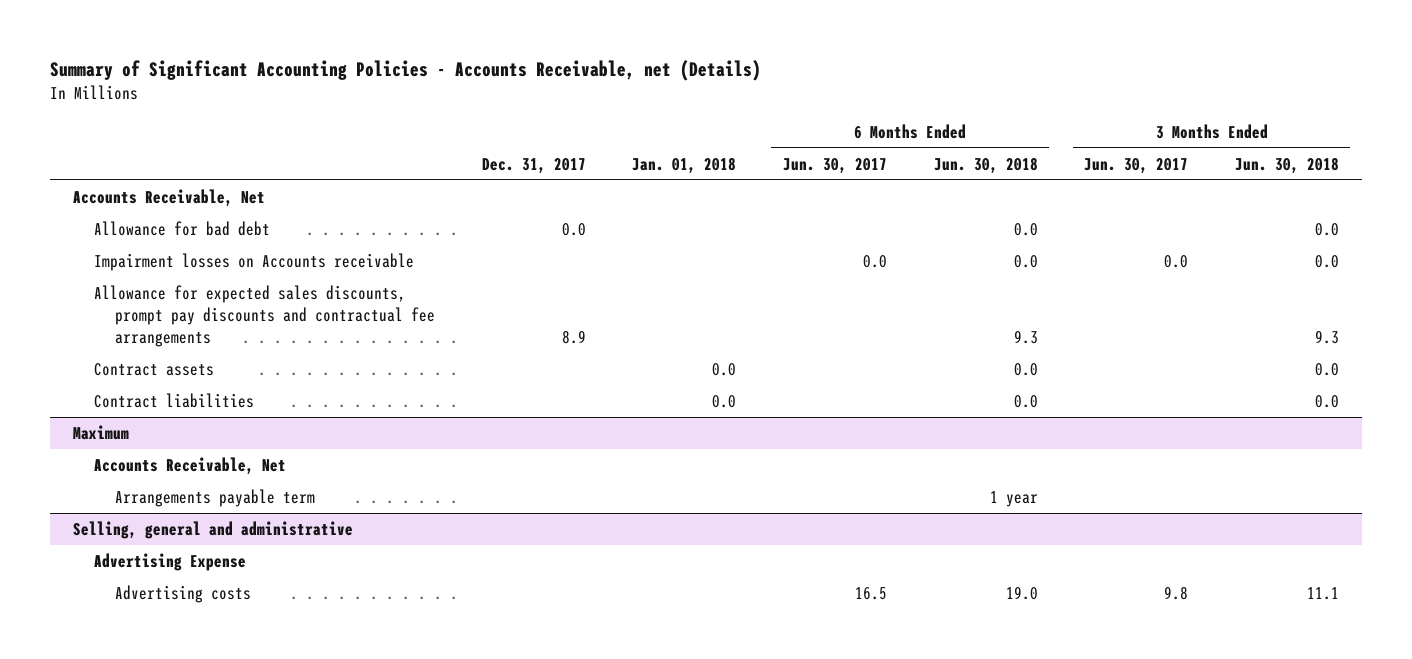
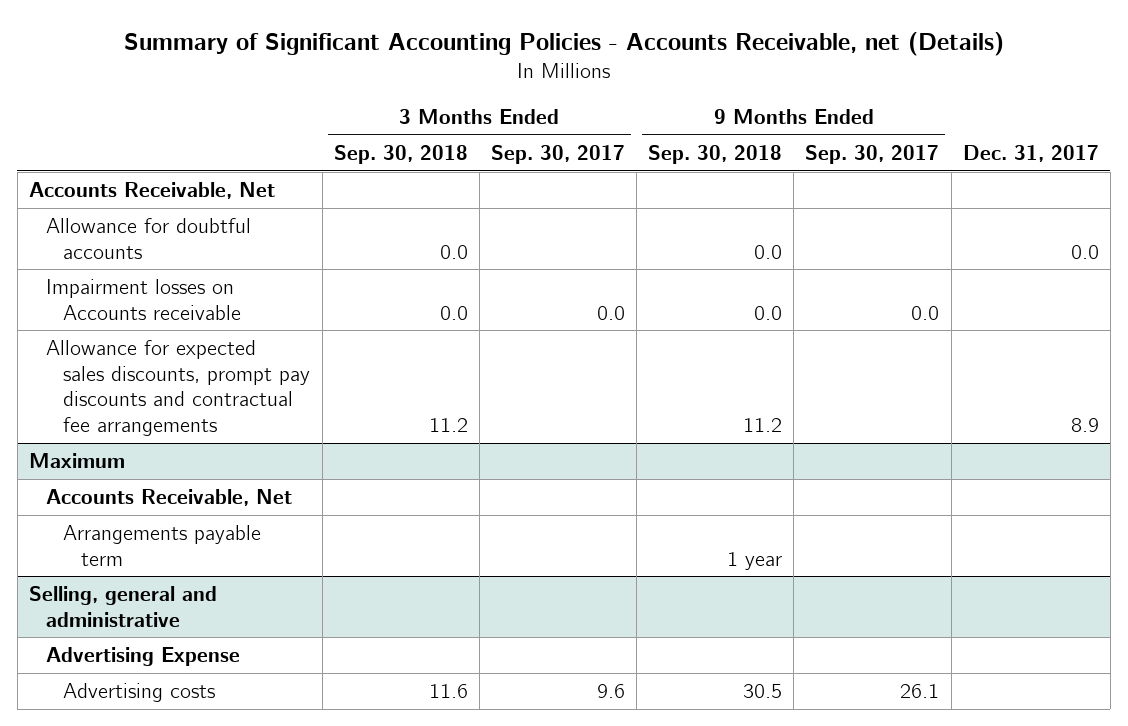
- | Dec. 31, 2017 | Jan. 01, 2018 | 6 Months Ended Jun. 30, 2017 | 6 Months Ended Jun. 30, 2018 | 3 Months Ended Jun. 30, 2017 | 3 Months Ended Jun. 30, 2018
+ | 3 Months Ended Sep. 30, 2018 | 3 Months Ended Sep. 30, 2017 | 9 Months Ended Sep. 30, 2018 | 9 Months Ended Sep. 30, 2017 | Dec. 31, 2017
- Allowance for bad debt | 0.0 | | | 0.0 | | 0.0
+ Allowance for doubtful accounts | 0.0 | | 0.0 | | 0.0
- Contract assets | | 0.0 | | 0.0 | | 0.0
- Contract liabilities | | 0.0 | | 0.0 | | 0.0

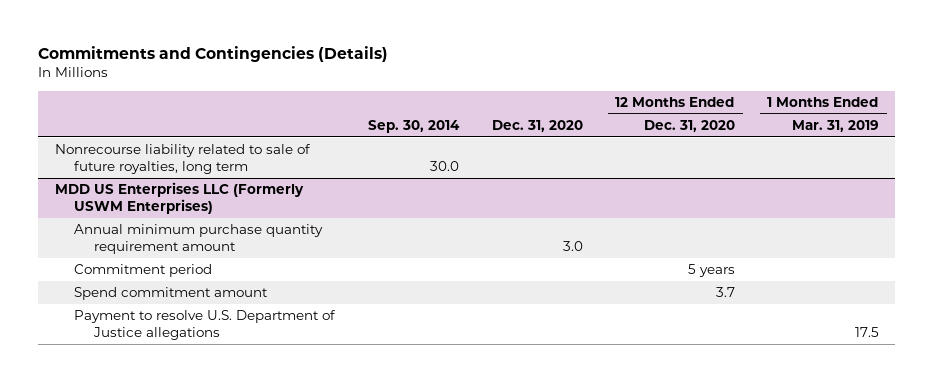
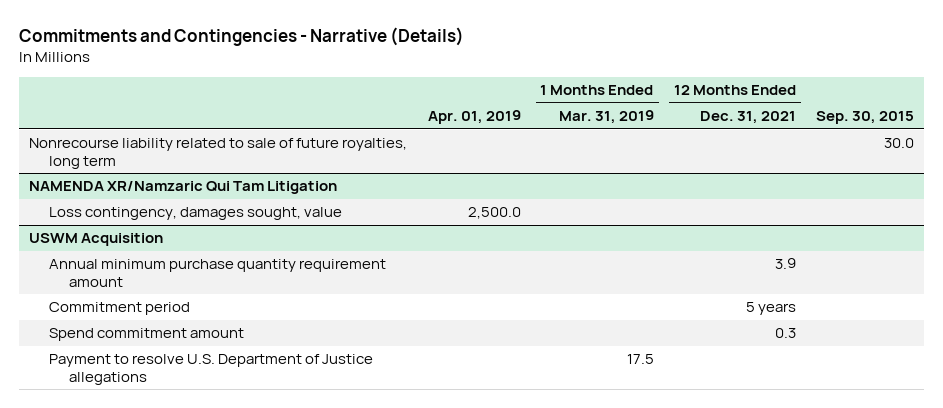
- Commitments and Contingencies (Details)
+ Commitments and Contingencies - Narrative (Details)
- | Sep. 30, 2014 | Dec. 31, 2020 | 12 Months Ended Dec. 31, 2020 | 1 Months Ended Mar. 31, 2019
+ | Apr. 01, 2019 | 1 Months Ended Mar. 31, 2019 | 12 Months Ended Dec. 31, 2021 | Sep. 30, 2015
- MDD US Enterprises LLC (Formerly USWM Enterprises)
+ NAMENDA XR/Namzaric Qui Tam Litigation
+ Loss contingency, damages sought, value | 2,500.0 | | |
+ USWM Acquisition

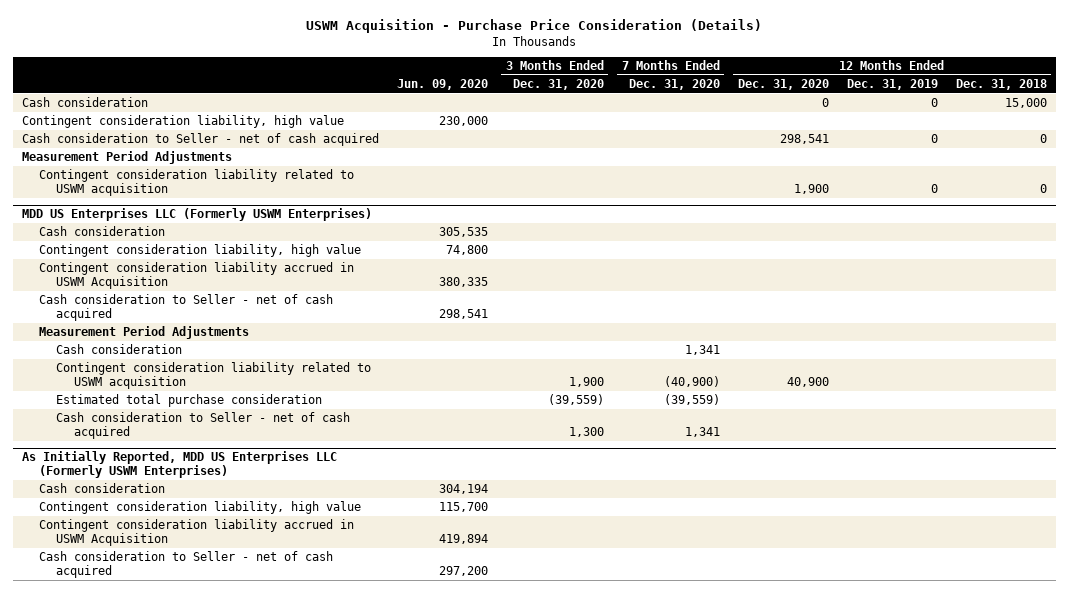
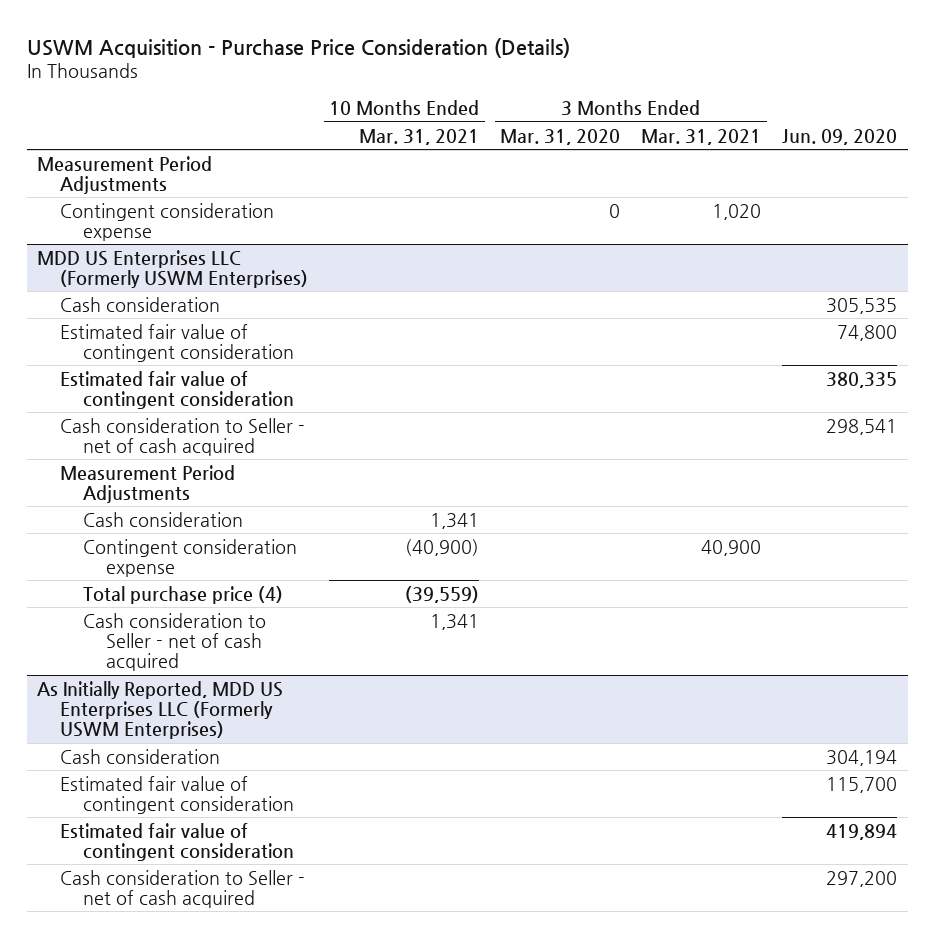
- | Jun. 09, 2020 | 3 Months Ended Dec. 31, 2020 | 7 Months Ended Dec. 31, 2020 | 12 Months Ended Dec. 31, 2020 | 12 Months Ended Dec. 31, 2019 | 12 Months Ended Dec. 31, 2018
+ | 10 Months Ended Mar. 31, 2021 | 3 Months Ended Mar. 31, 2020 | 3 Months Ended Mar. 31, 2021 | Jun. 09, 2020
- Cash consideration | | | | 0 | 0 | 15,000
- Contingent consideration liability, high value | 230,000 | | | | |
- Cash consideration to Seller - net of cash acquired | | | | 298,541 | 0 | 0
- Contingent consideration liability related to USWM acquisition | | | | 1,900 | 0 | 0
+ Contingent consideration expense | | 0 | 1,020 |
@ MDD US Enterprises LLC (Formerly USWM Enterprises)
- Contingent consideration liability, high value | 74,800 | | | | |
- Contingent consideration liability accrued in USWM Acquisition | 380,335 | | | | |
+ Estimated fair value of contingent consideration | | | | 74,800
+ Estimated fair value of contingent consideration | | | | 380,335
- Contingent consideration liability related to USWM acquisition | | 1,900 | (40,900) | 40,900 | |
- Estimated total purchase consideration | | (39,559) | (39,559) | | |
+ Contingent consideration expense | (40,900) | | 40,900 |
+ Total purchase price (4) | (39,559) | | |
@ As Initially Reported, MDD US Enterprises LLC (Formerly USWM Enterprises)
- Contingent consideration liability, high value | 115,700 | | | | |
- Contingent consideration liability accrued in USWM Acquisition | 419,894 | | | | |
+ Estimated fair value of contingent consideration | | | | 115,700
+ Estimated fair value of contingent consideration | | | | 419,894

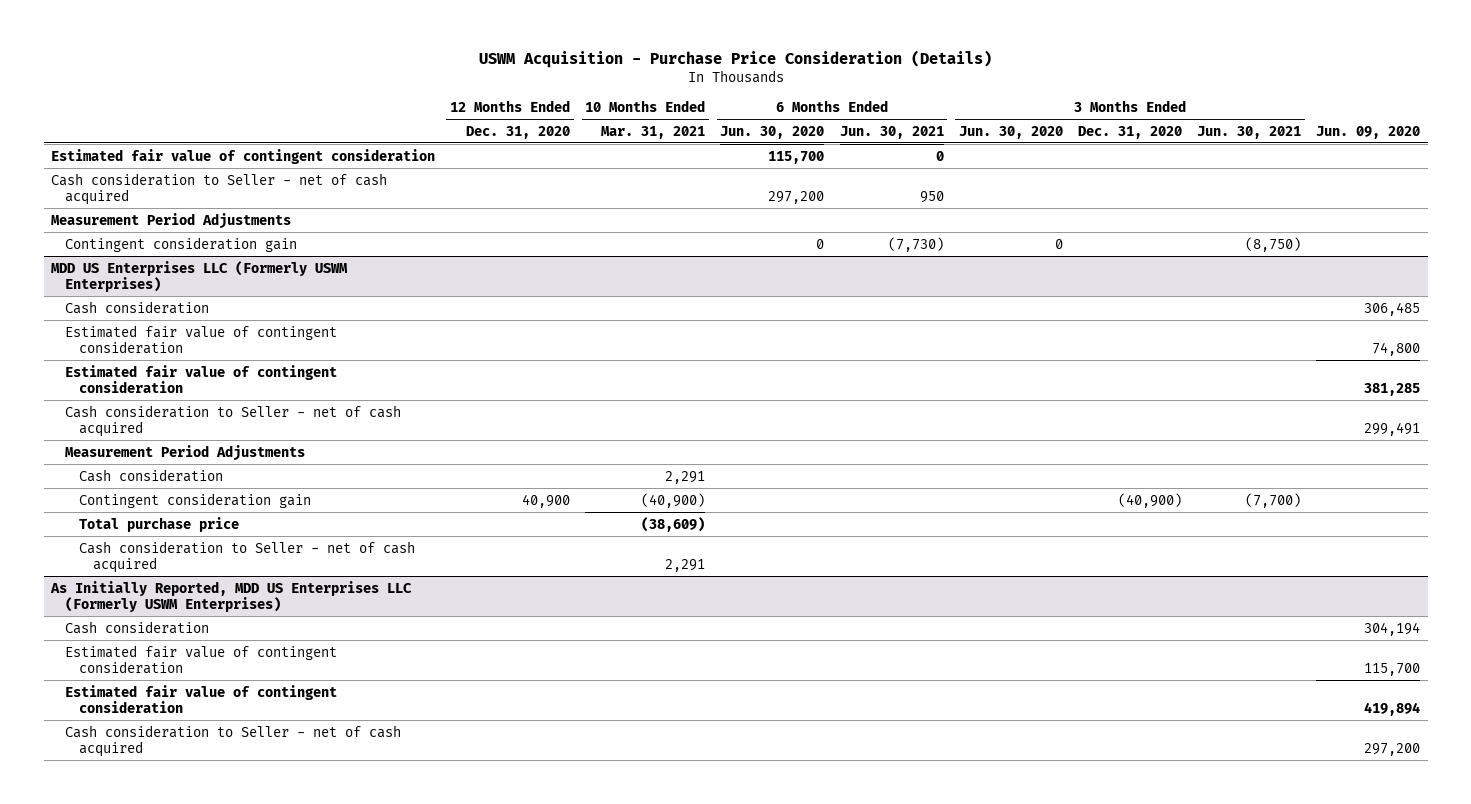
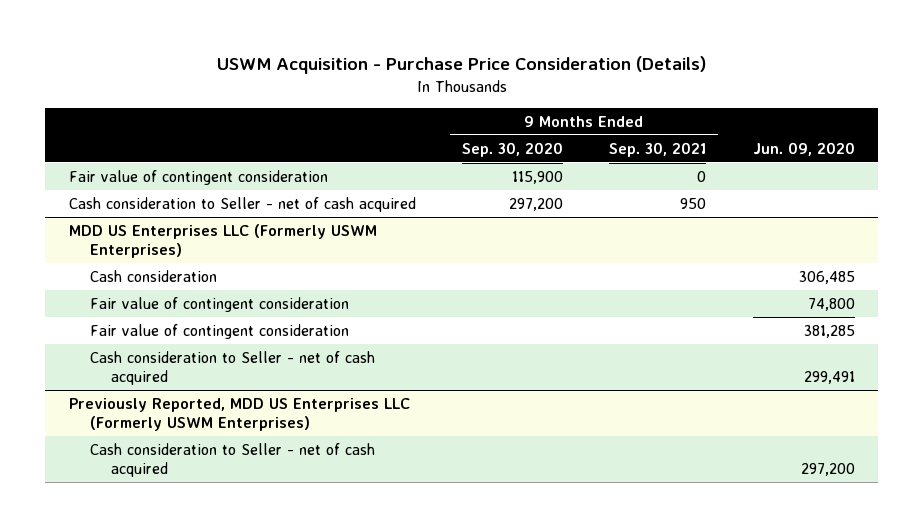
- | 12 Months Ended Dec. 31, 2020 | 10 Months Ended Mar. 31, 2021 | 6 Months Ended Jun. 30, 2020 | 6 Months Ended Jun. 30, 2021 | 3 Months Ended Jun. 30, 2020 | 3 Months Ended Dec. 31, 2020 | 3 Months Ended Jun. 30, 2021 | Jun. 09, 2020
+ | 9 Months Ended Sep. 30, 2020 | 9 Months Ended Sep. 30, 2021 | Jun. 09, 2020
- Estimated fair value of contingent consideration | | | 115,700 | 0 | | | |
+ Fair value of contingent consideration | 115,900 | 0 |
- Measurement Period Adjustments
- Contingent consideration gain | | | 0 | (7,730) | 0 | | (8,750) |
@ MDD US Enterprises LLC (Formerly USWM Enterprises)
- Estimated fair value of contingent consideration | | | | | | | | 74,800
- Estimated fair value of contingent consideration | | | | | | | | 381,285
+ Fair value of contingent consideration | | | 74,800
+ Fair value of contingent consideration | | | 381,285
- Measurement Period Adjustments
- Cash consideration | | 2,291 | | | | | |
- Contingent consideration gain | 40,900 | (40,900) | | | | (40,900) | (7,700) |
- Total purchase price | | (38,609) | | | | | |
- Cash consideration to Seller - net of cash acquired | | 2,291 | | | | | |
- As Initially Reported, MDD US Enterprises LLC (Formerly USWM Enterprises)
- Cash consideration | | | | | | | | 304,194
- Estimated fair value of contingent consideration | | | | | | | | 115,700
- Estimated fair value of contingent consideration | | | | | | | | 419,894
+ Previously Reported, MDD US Enterprises LLC (Formerly USWM Enterprises)

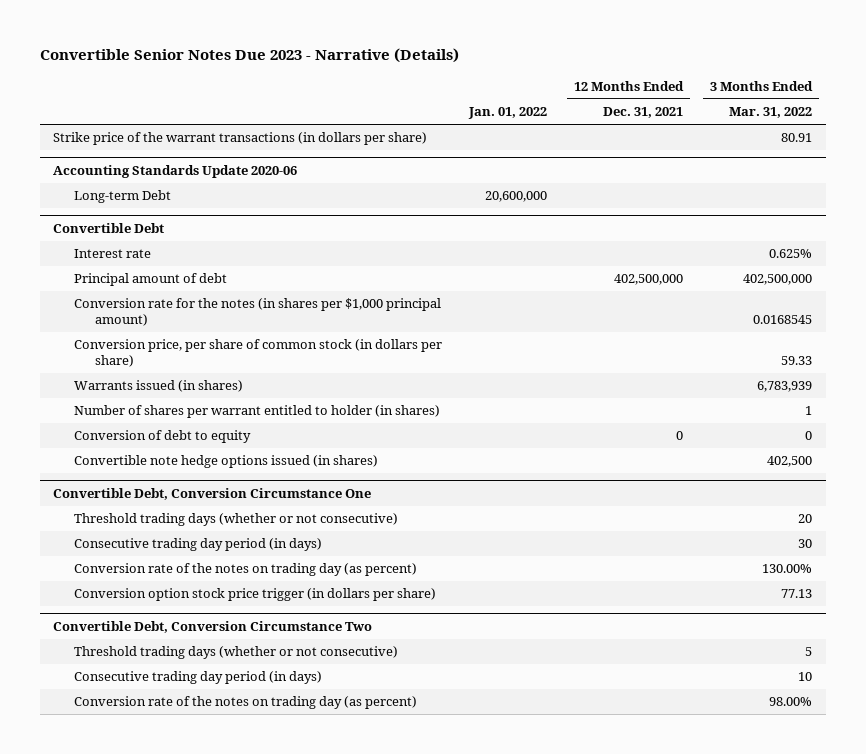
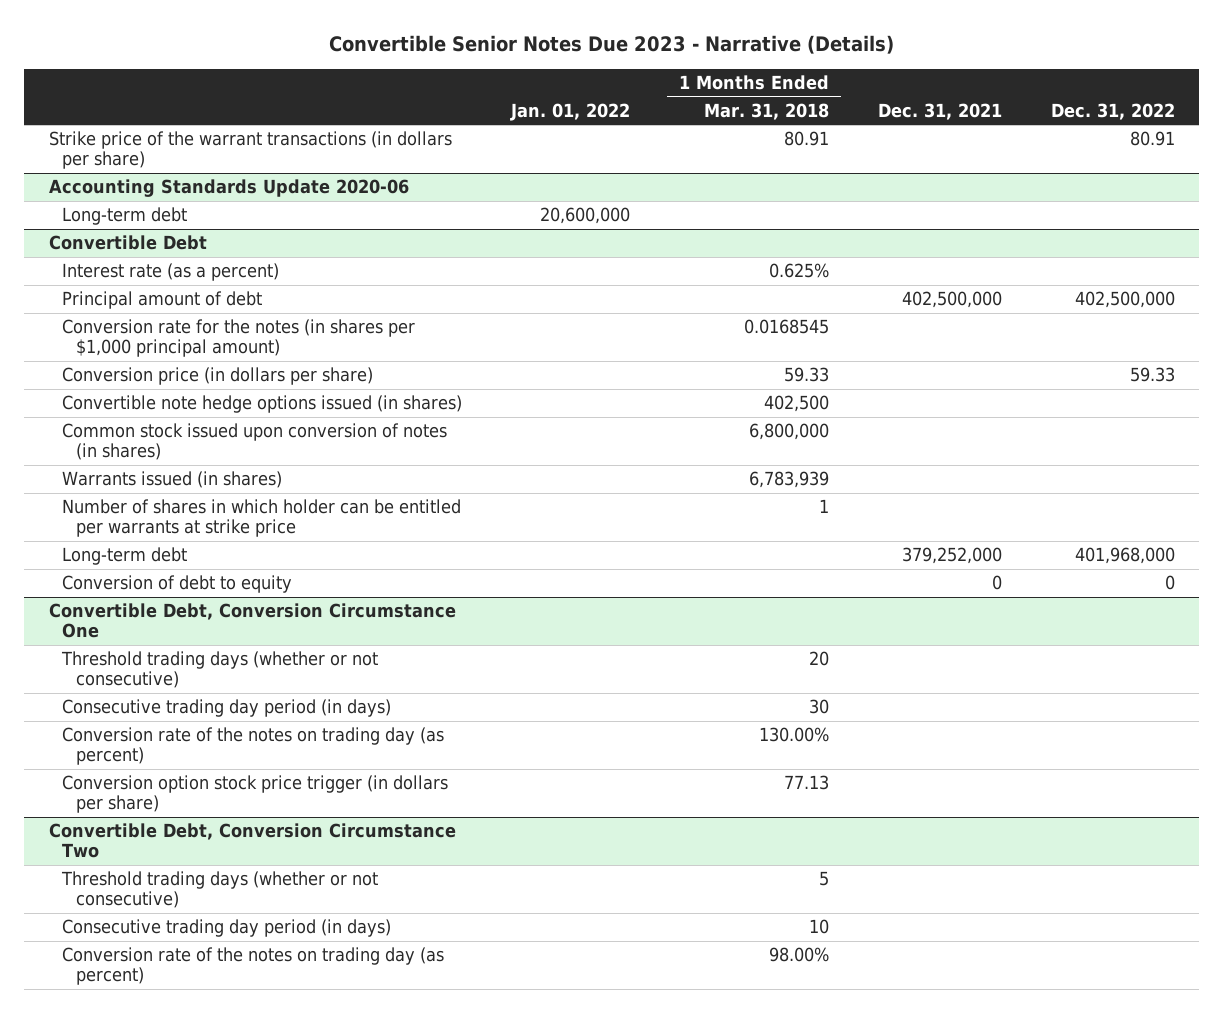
- | Jan. 01, 2022 | 12 Months Ended Dec. 31, 2021 | 3 Months Ended Mar. 31, 2022
+ | Jan. 01, 2022 | 1 Months Ended Mar. 31, 2018 | Dec. 31, 2021 | Dec. 31, 2022
@ Accounting Standards Update 2020-06
- Long-term Debt | 20,600,000 | |
+ Long-term debt | 20,600,000 | | |
@ Convertible Debt
- Interest rate | | | 0.625%
+ Interest rate (as a percent) | | 0.625% | |
- Conversion price, per share of common stock (in dollars per share) | | | 59.33
+ Conversion price (in dollars per share) | | 59.33 | | 59.33
moved up: Convertible note hedge options issued (in shares) | | 402,500 | |
+ Common stock issued upon conversion of notes (in shares) | | 6,800,000 | |
- Number of shares per warrant entitled to holder (in shares) | | | 1
+ Number of shares in which holder can be entitled per warrants at strike price | | 1 | |
+ Long-term debt | | | 379,252,000 | 401,968,000

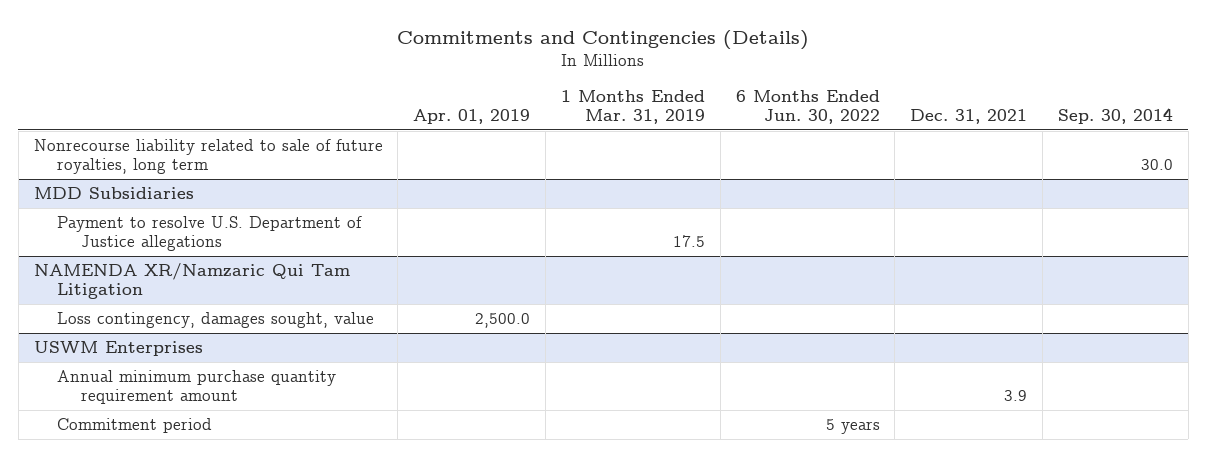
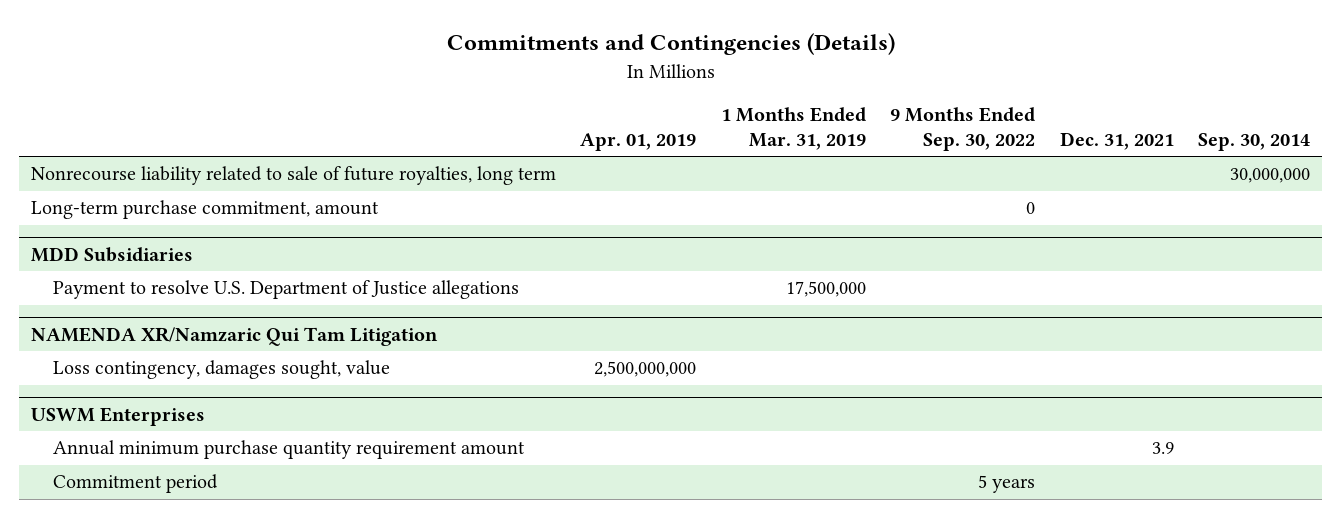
- | Apr. 01, 2019 | 1 Months Ended Mar. 31, 2019 | 6 Months Ended Jun. 30, 2022 | Dec. 31, 2021 | Sep. 30, 2014
+ | Apr. 01, 2019 | 1 Months Ended Mar. 31, 2019 | 9 Months Ended Sep. 30, 2022 | Dec. 31, 2021 | Sep. 30, 2014
- Nonrecourse liability related to sale of future royalties, long term | | | | | 30.0
+ Nonrecourse liability related to sale of future royalties, long term | | | | | 30,000,000
+ Long-term purchase commitment, amount | | | 0 | |
@ MDD Subsidiaries
- Payment to resolve U.S. Department of Justice allegations | | 17.5 | | |
+ Payment to resolve U.S. Department of Justice allegations | | 17,500,000 | | |
@ NAMENDA XR/Namzaric Qui Tam Litigation
- Loss contingency, damages sought, value | 2,500.0 | | | |
+ Loss contingency, damages sought, value | 2,500,000,000 | | | |

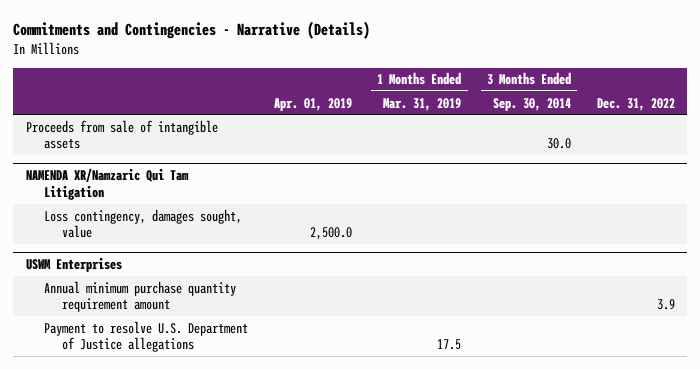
- Commitments and Contingencies (Details)
+ Commitments and Contingencies - Narrative (Details)
- | Apr. 01, 2019 | 1 Months Ended Mar. 31, 2019 | 9 Months Ended Sep. 30, 2022 | Dec. 31, 2021 | Sep. 30, 2014
+ | Apr. 01, 2019 | 1 Months Ended Mar. 31, 2019 | 3 Months Ended Sep. 30, 2014 | Dec. 31, 2022
- Nonrecourse liability related to sale of future royalties, long term | | | | | 30,000,000
- Long-term purchase commitment, amount | | | 0 | |
- MDD Subsidiaries
- Payment to resolve U.S. Department of Justice allegations | | 17,500,000 | | |
+ Proceeds from sale of intangible assets | | | 30.0 |
@ NAMENDA XR/Namzaric Qui Tam Litigation
- Loss contingency, damages sought, value | 2,500,000,000 | | | |
+ Loss contingency, damages sought, value | 2,500.0 | | |
@ USWM Enterprises
- Commitment period | | | 5 years | |
+ Payment to resolve U.S. Department of Justice allegations | | 17.5 | |

